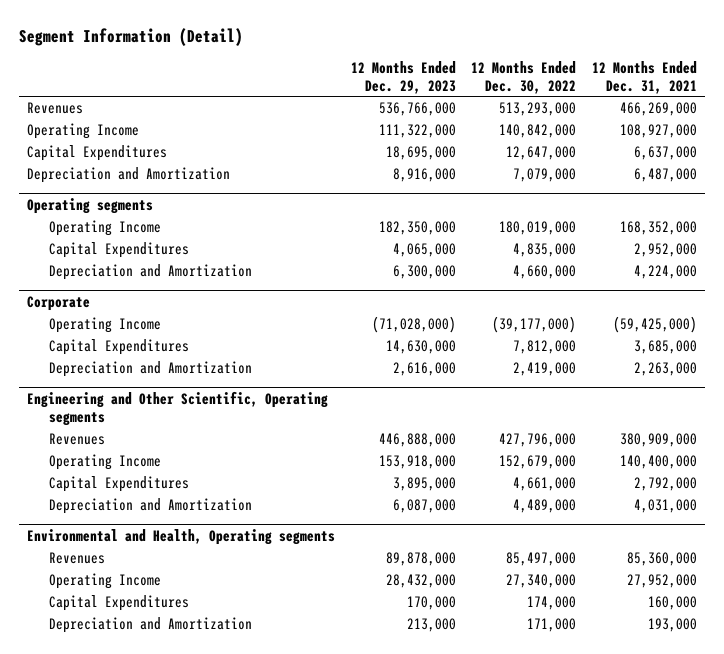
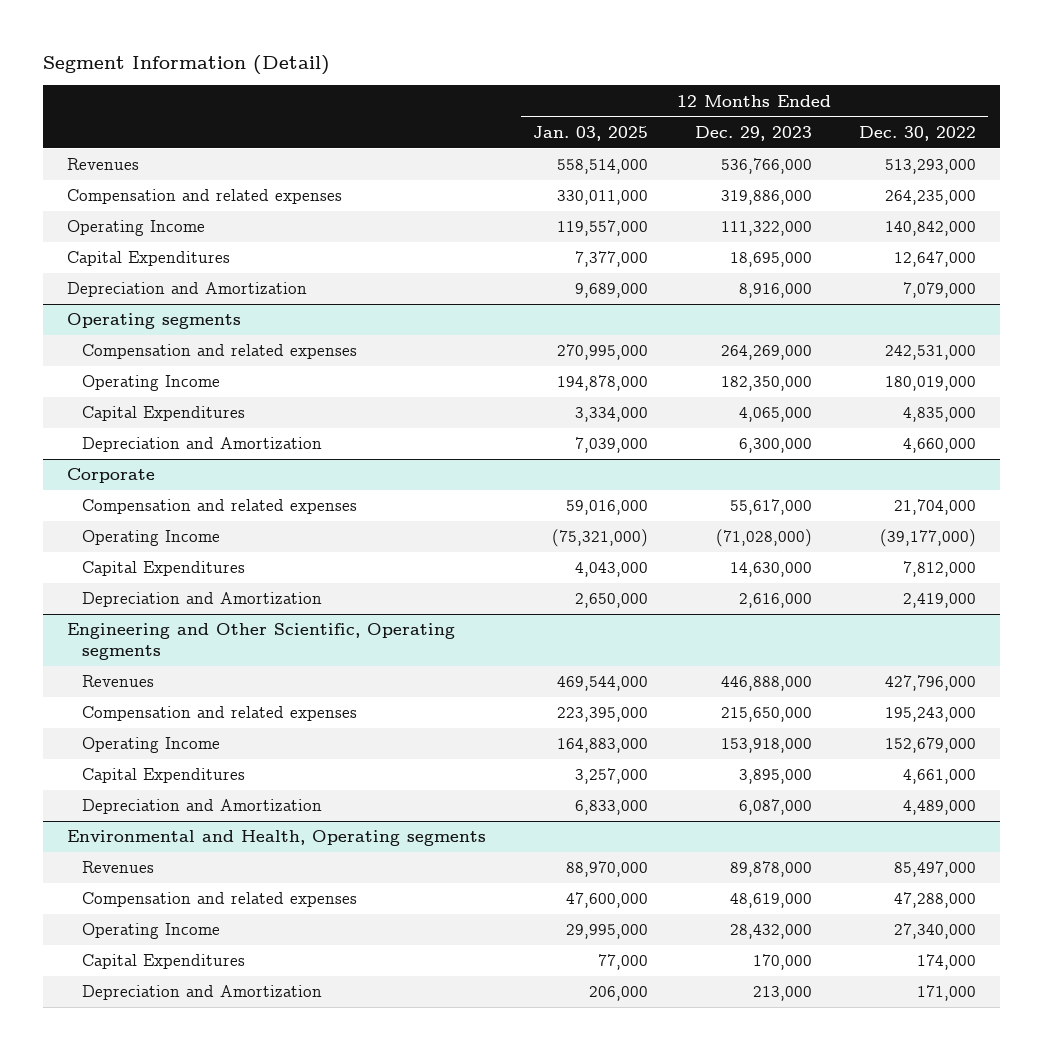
- | 12 Months Ended Dec. 29, 2023 | 12 Months Ended Dec. 30, 2022 | 12 Months Ended Dec. 31, 2021
+ | 12 Months Ended Jan. 03, 2025 | 12 Months Ended Dec. 29, 2023 | 12 Months Ended Dec. 30, 2022
+ Compensation and related expenses | 330,011,000 | 319,886,000 | 264,235,000
@ Operating segments
+ Compensation and related expenses | 270,995,000 | 264,269,000 | 242,531,000
@ Corporate
+ Compensation and related expenses | 59,016,000 | 55,617,000 | 21,704,000
@ Engineering and Other Scientific, Operating segments
+ Compensation and related expenses | 223,395,000 | 215,650,000 | 195,243,000
@ Environmental and Health, Operating segments
+ Compensation and related expenses | 47,600,000 | 48,619,000 | 47,288,000

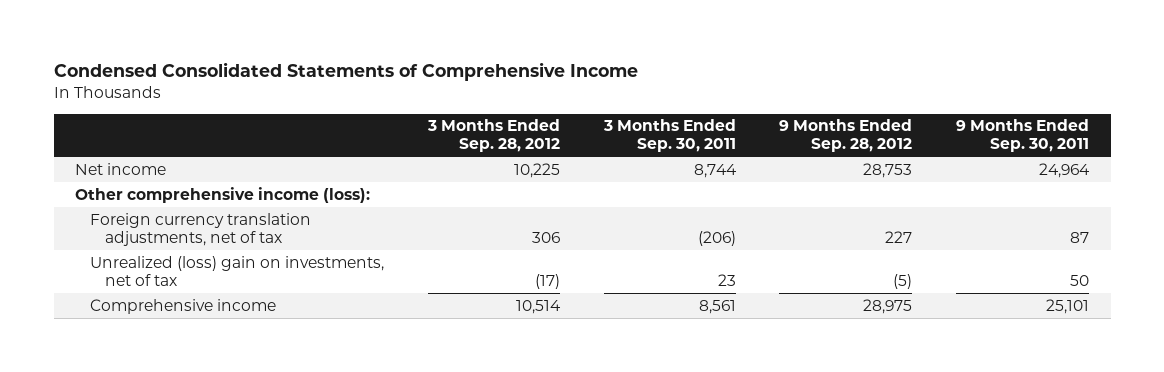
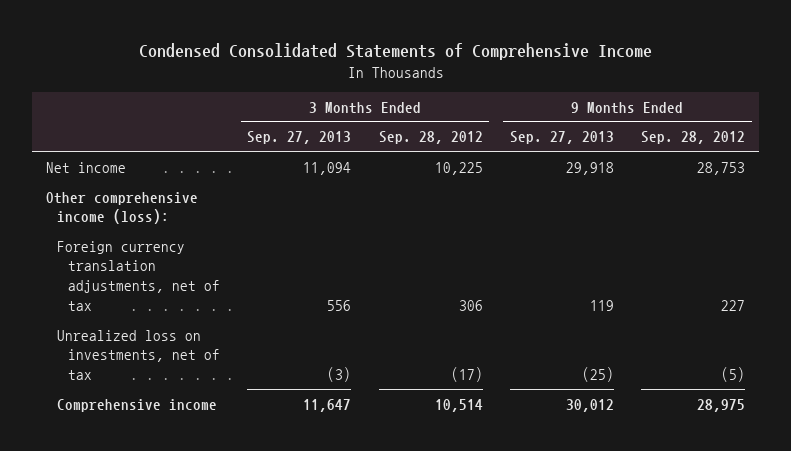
- | 3 Months Ended Sep. 28, 2012 | 3 Months Ended Sep. 30, 2011 | 9 Months Ended Sep. 28, 2012 | 9 Months Ended Sep. 30, 2011
+ | 3 Months Ended Sep. 27, 2013 | 3 Months Ended Sep. 28, 2012 | 9 Months Ended Sep. 27, 2013 | 9 Months Ended Sep. 28, 2012
- Unrealized (loss) gain on investments, net of tax | (17) | 23 | (5) | 50
+ Unrealized loss on investments, net of tax | (3) | (17) | (25) | (5)

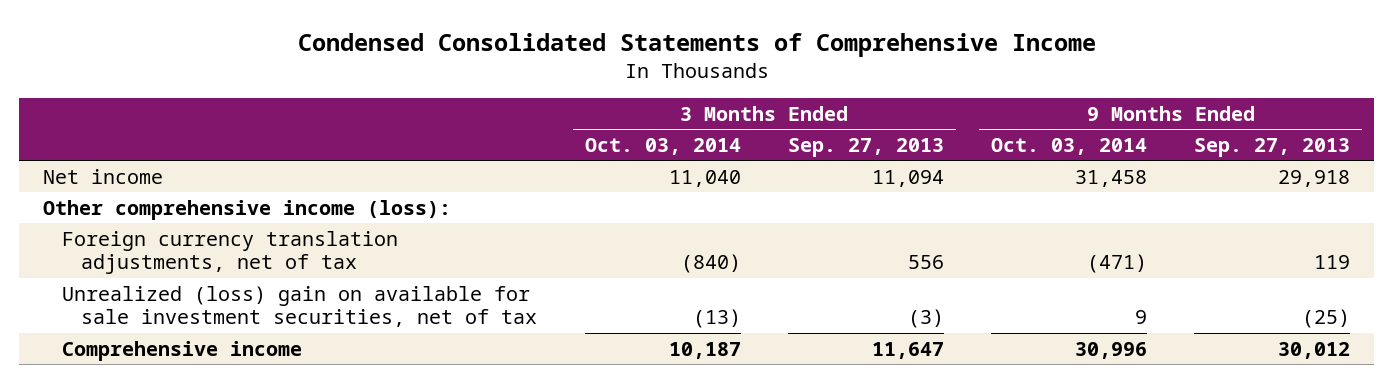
- | 3 Months Ended Sep. 27, 2013 | 3 Months Ended Sep. 28, 2012 | 9 Months Ended Sep. 27, 2013 | 9 Months Ended Sep. 28, 2012
+ | 3 Months Ended Oct. 03, 2014 | 3 Months Ended Sep. 27, 2013 | 9 Months Ended Oct. 03, 2014 | 9 Months Ended Sep. 27, 2013
- Unrealized loss on investments, net of tax | (3) | (17) | (25) | (5)
+ Unrealized (loss) gain on available for sale investment securities, net of tax | (13) | (3) | 9 | (25)

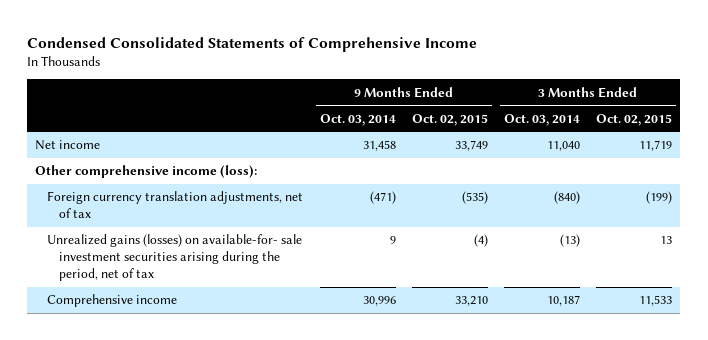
- | 3 Months Ended Oct. 03, 2014 | 3 Months Ended Sep. 27, 2013 | 9 Months Ended Oct. 03, 2014 | 9 Months Ended Sep. 27, 2013
+ | 9 Months Ended Oct. 03, 2014 | 9 Months Ended Oct. 02, 2015 | 3 Months Ended Oct. 03, 2014 | 3 Months Ended Oct. 02, 2015
- Unrealized (loss) gain on available for sale investment securities, net of tax | (13) | (3) | 9 | (25)
+ Unrealized gains (losses) on available-for- sale investment securities arising during the period, net of tax | 9 | (4) | (13) | 13

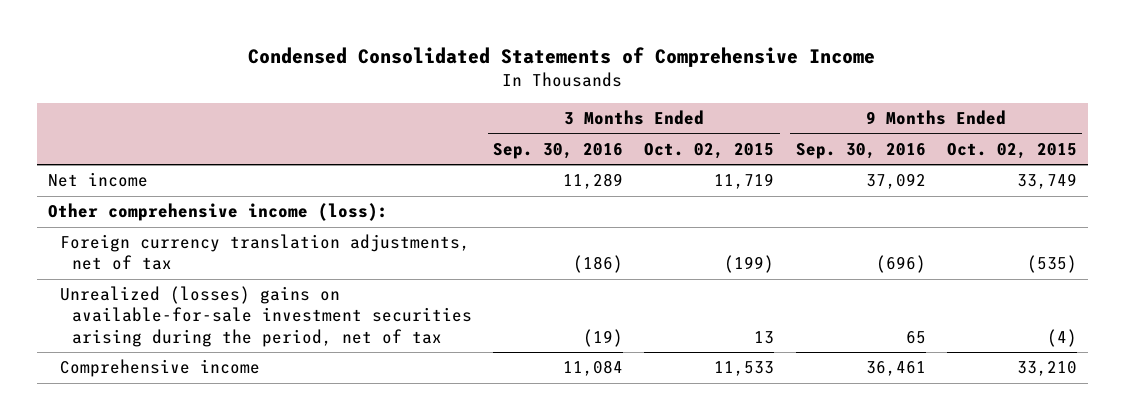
- | 9 Months Ended Oct. 03, 2014 | 9 Months Ended Oct. 02, 2015 | 3 Months Ended Oct. 03, 2014 | 3 Months Ended Oct. 02, 2015
+ | 3 Months Ended Sep. 30, 2016 | 3 Months Ended Oct. 02, 2015 | 9 Months Ended Sep. 30, 2016 | 9 Months Ended Oct. 02, 2015
- Unrealized gains (losses) on available-for- sale investment securities arising during the period, net of tax | 9 | (4) | (13) | 13
+ Unrealized (losses) gains on available-for-sale investment securities arising during the period, net of tax | (19) | 13 | 65 | (4)

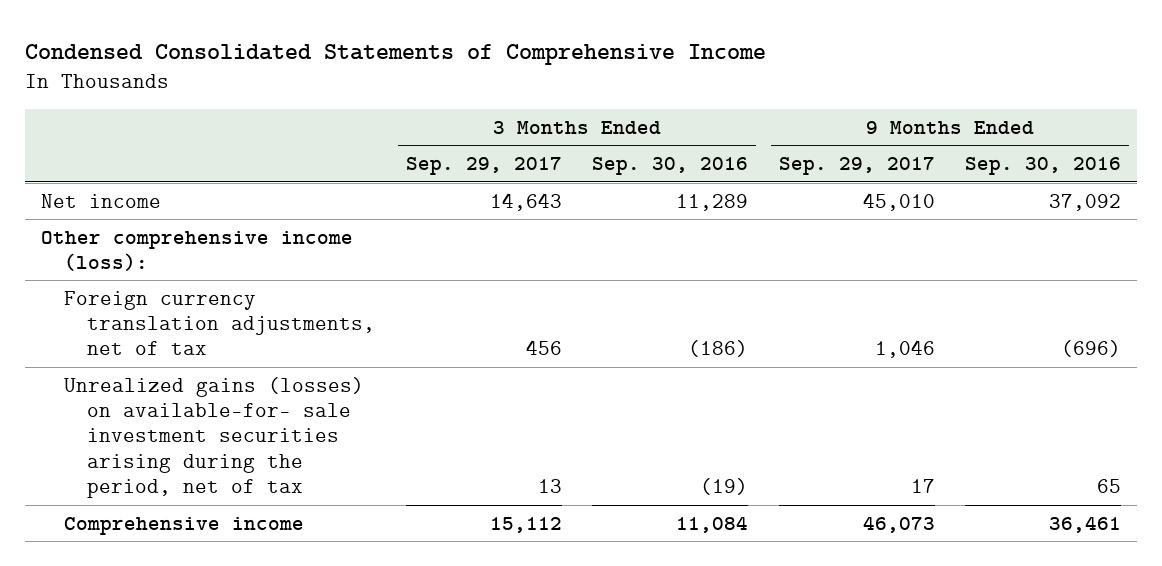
- | 3 Months Ended Sep. 30, 2016 | 3 Months Ended Oct. 02, 2015 | 9 Months Ended Sep. 30, 2016 | 9 Months Ended Oct. 02, 2015
+ | 3 Months Ended Sep. 29, 2017 | 3 Months Ended Sep. 30, 2016 | 9 Months Ended Sep. 29, 2017 | 9 Months Ended Sep. 30, 2016
- Unrealized (losses) gains on available-for-sale investment securities arising during the period, net of tax | (19) | 13 | 65 | (4)
+ Unrealized gains (losses) on available-for- sale investment securities arising during the period, net of tax | 13 | (19) | 17 | 65

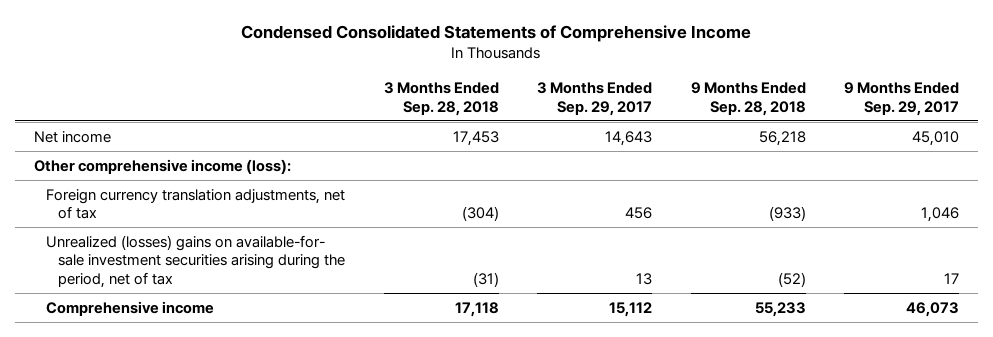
- | 3 Months Ended Sep. 29, 2017 | 3 Months Ended Sep. 30, 2016 | 9 Months Ended Sep. 29, 2017 | 9 Months Ended Sep. 30, 2016
+ | 3 Months Ended Sep. 28, 2018 | 3 Months Ended Sep. 29, 2017 | 9 Months Ended Sep. 28, 2018 | 9 Months Ended Sep. 29, 2017
- Unrealized gains (losses) on available-for- sale investment securities arising during the period, net of tax | 13 | (19) | 17 | 65
+ Unrealized (losses) gains on available-for- sale investment securities arising during the period, net of tax | (31) | 13 | (52) | 17

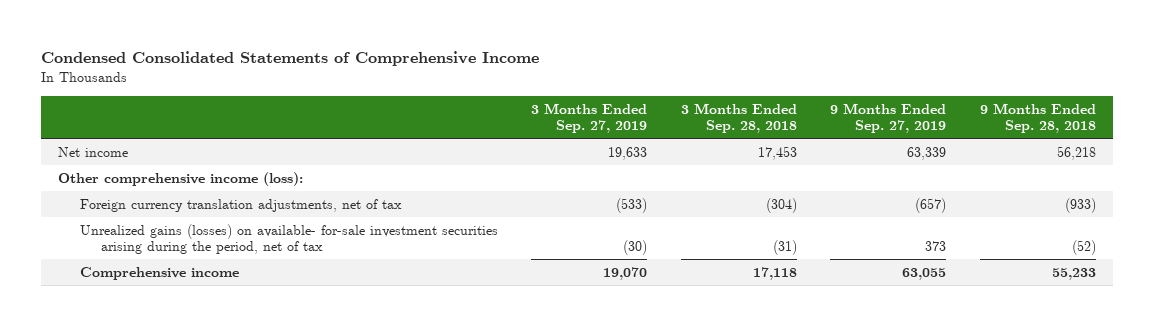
- | 3 Months Ended Sep. 28, 2018 | 3 Months Ended Sep. 29, 2017 | 9 Months Ended Sep. 28, 2018 | 9 Months Ended Sep. 29, 2017
+ | 3 Months Ended Sep. 27, 2019 | 3 Months Ended Sep. 28, 2018 | 9 Months Ended Sep. 27, 2019 | 9 Months Ended Sep. 28, 2018
- Unrealized (losses) gains on available-for- sale investment securities arising during the period, net of tax | (31) | 13 | (52) | 17
+ Unrealized gains (losses) on available- for-sale investment securities arising during the period, net of tax | (30) | (31) | 373 | (52)

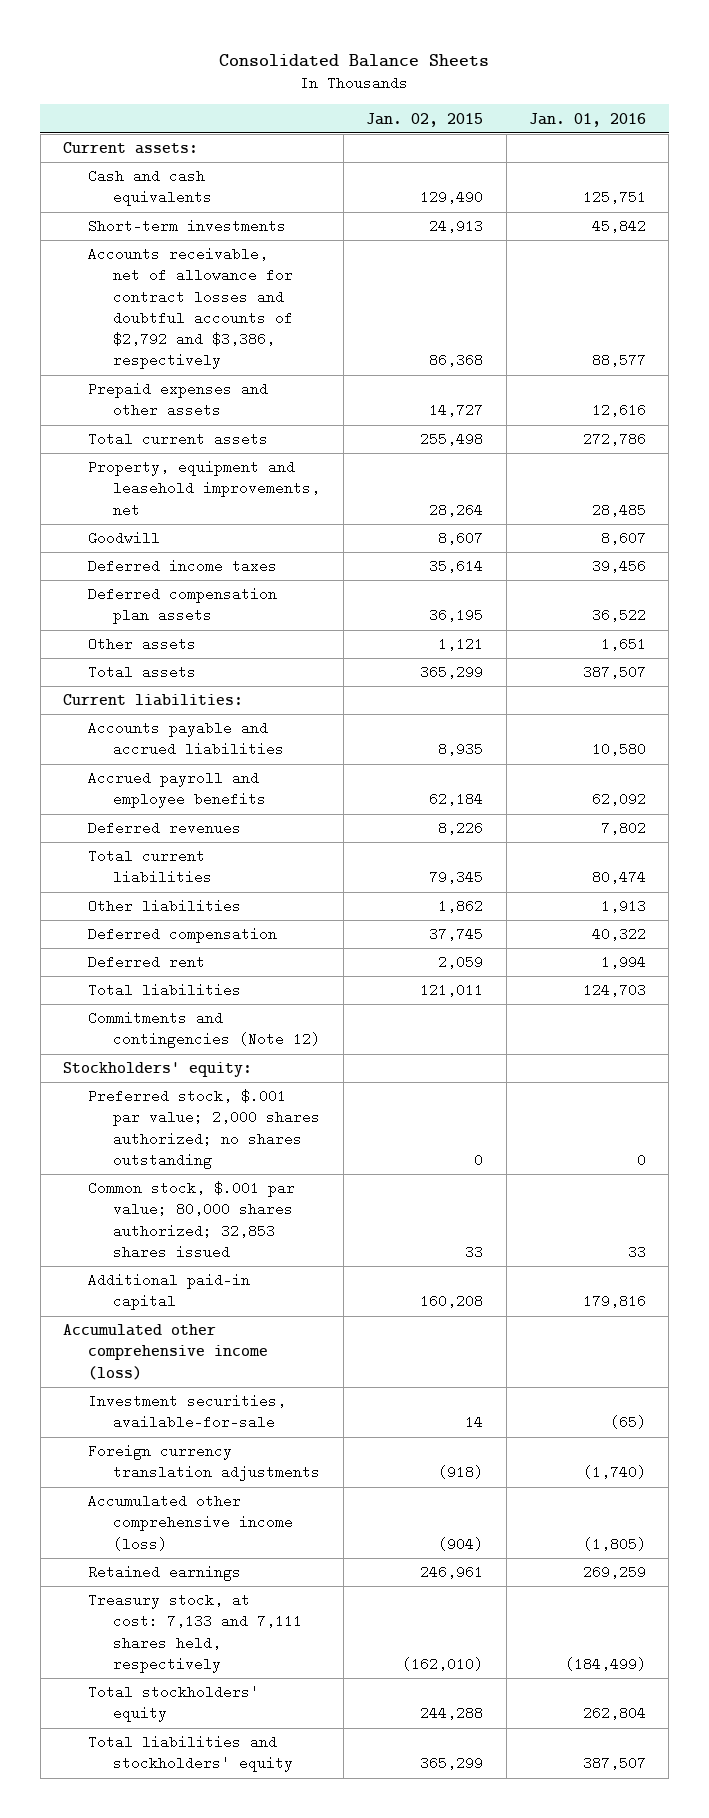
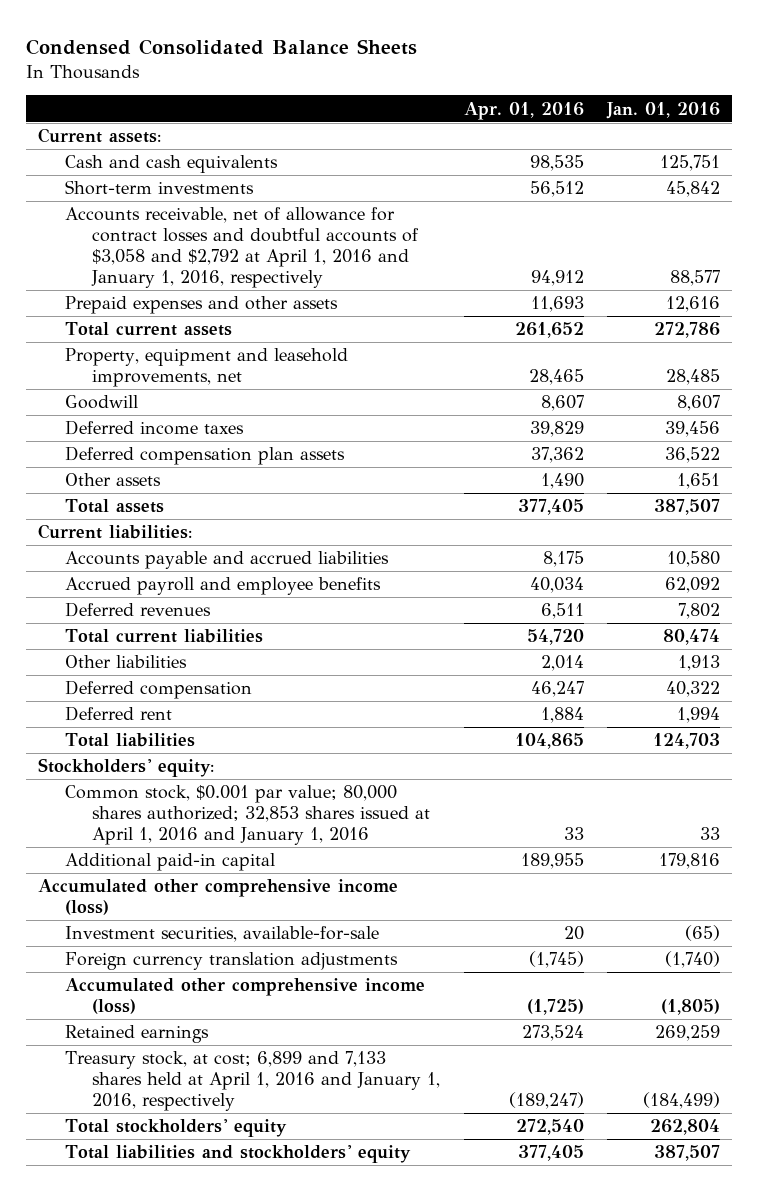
- Consolidated Balance Sheets
+ Condensed Consolidated Balance Sheets
- | Jan. 02, 2015 | Jan. 01, 2016
+ | Apr. 01, 2016 | Jan. 01, 2016
- Accounts receivable, net of allowance for contract losses and doubtful accounts of $2,792 and $3,386, respectively | 86,368 | 88,577
+ Accounts receivable, net of allowance for contract losses and doubtful accounts of $3,058 and $2,792 at April 1, 2016 and January 1, 2016, respectively | 94,912 | 88,577
- Commitments and contingencies (Note 12)
- Preferred stock, $.001 par value; 2,000 shares authorized; no shares outstanding | 0 | 0
- Common stock, $.001 par value; 80,000 shares authorized; 32,853 shares issued | 33 | 33
+ Common stock, $0.001 par value; 80,000 shares authorized; 32,853 shares issued at April 1, 2016 and January 1, 2016 | 33 | 33
- Treasury stock, at cost: 7,133 and 7,111 shares held, respectively | (162,010) | (184,499)
+ Treasury stock, at cost; 6,899 and 7,133 shares held at April 1, 2016 and January 1, 2016, respectively | (189,247) | (184,499)

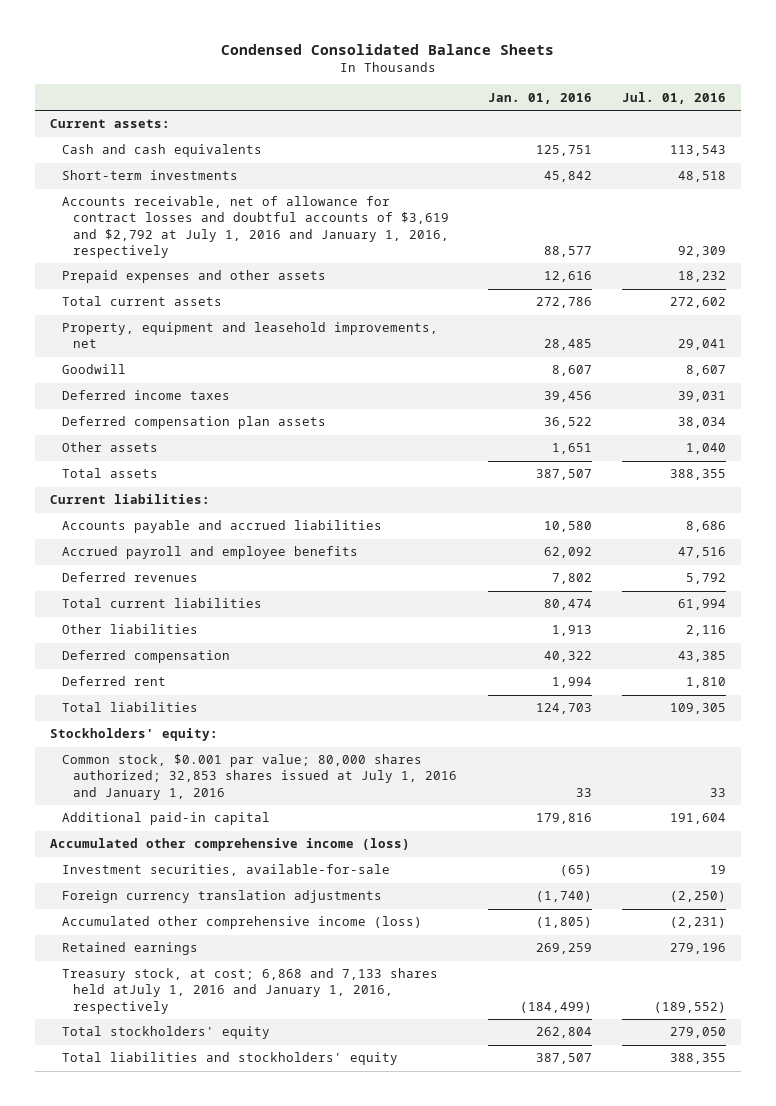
- | Apr. 01, 2016 | Jan. 01, 2016
+ | Jan. 01, 2016 | Jul. 01, 2016
- Accounts receivable, net of allowance for contract losses and doubtful accounts of $3,058 and $2,792 at April 1, 2016 and January 1, 2016, respectively | 94,912 | 88,577
+ Accounts receivable, net of allowance for contract losses and doubtful accounts of $3,619 and $2,792 at July 1, 2016 and January 1, 2016, respectively | 88,577 | 92,309
- Common stock, $0.001 par value; 80,000 shares authorized; 32,853 shares issued at April 1, 2016 and January 1, 2016 | 33 | 33
+ Common stock, $0.001 par value; 80,000 shares authorized; 32,853 shares issued at July 1, 2016 and January 1, 2016 | 33 | 33
- Treasury stock, at cost; 6,899 and 7,133 shares held at April 1, 2016 and January 1, 2016, respectively | (189,247) | (184,499)
+ Treasury stock, at cost; 6,868 and 7,133 shares held atJuly 1, 2016 and January 1, 2016, respectively | (184,499) | (189,552)

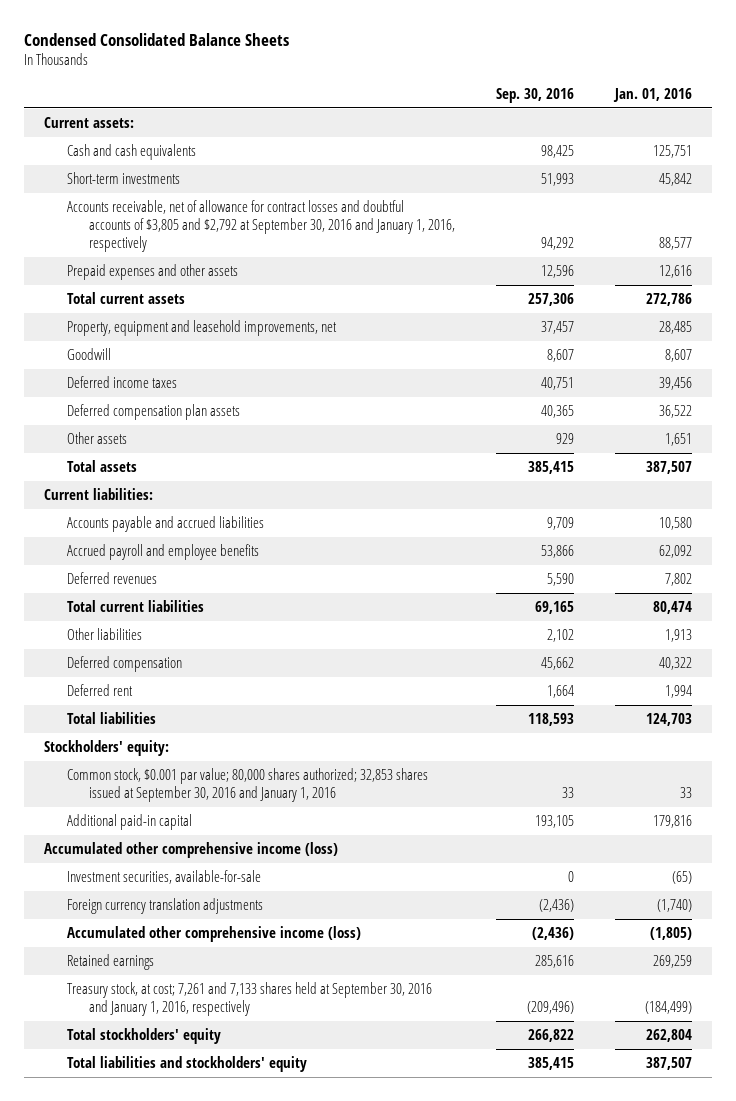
- | Jan. 01, 2016 | Jul. 01, 2016
+ | Sep. 30, 2016 | Jan. 01, 2016
- Accounts receivable, net of allowance for contract losses and doubtful accounts of $3,619 and $2,792 at July 1, 2016 and January 1, 2016, respectively | 88,577 | 92,309
+ Accounts receivable, net of allowance for contract losses and doubtful accounts of $3,805 and $2,792 at September 30, 2016 and January 1, 2016, respectively | 94,292 | 88,577
- Common stock, $0.001 par value; 80,000 shares authorized; 32,853 shares issued at July 1, 2016 and January 1, 2016 | 33 | 33
+ Common stock, $0.001 par value; 80,000 shares authorized; 32,853 shares issued at September 30, 2016 and January 1, 2016 | 33 | 33
- Treasury stock, at cost; 6,868 and 7,133 shares held atJuly 1, 2016 and January 1, 2016, respectively | (184,499) | (189,552)
+ Treasury stock, at cost; 7,261 and 7,133 shares held at September 30, 2016 and January 1, 2016, respectively | (209,496) | (184,499)

